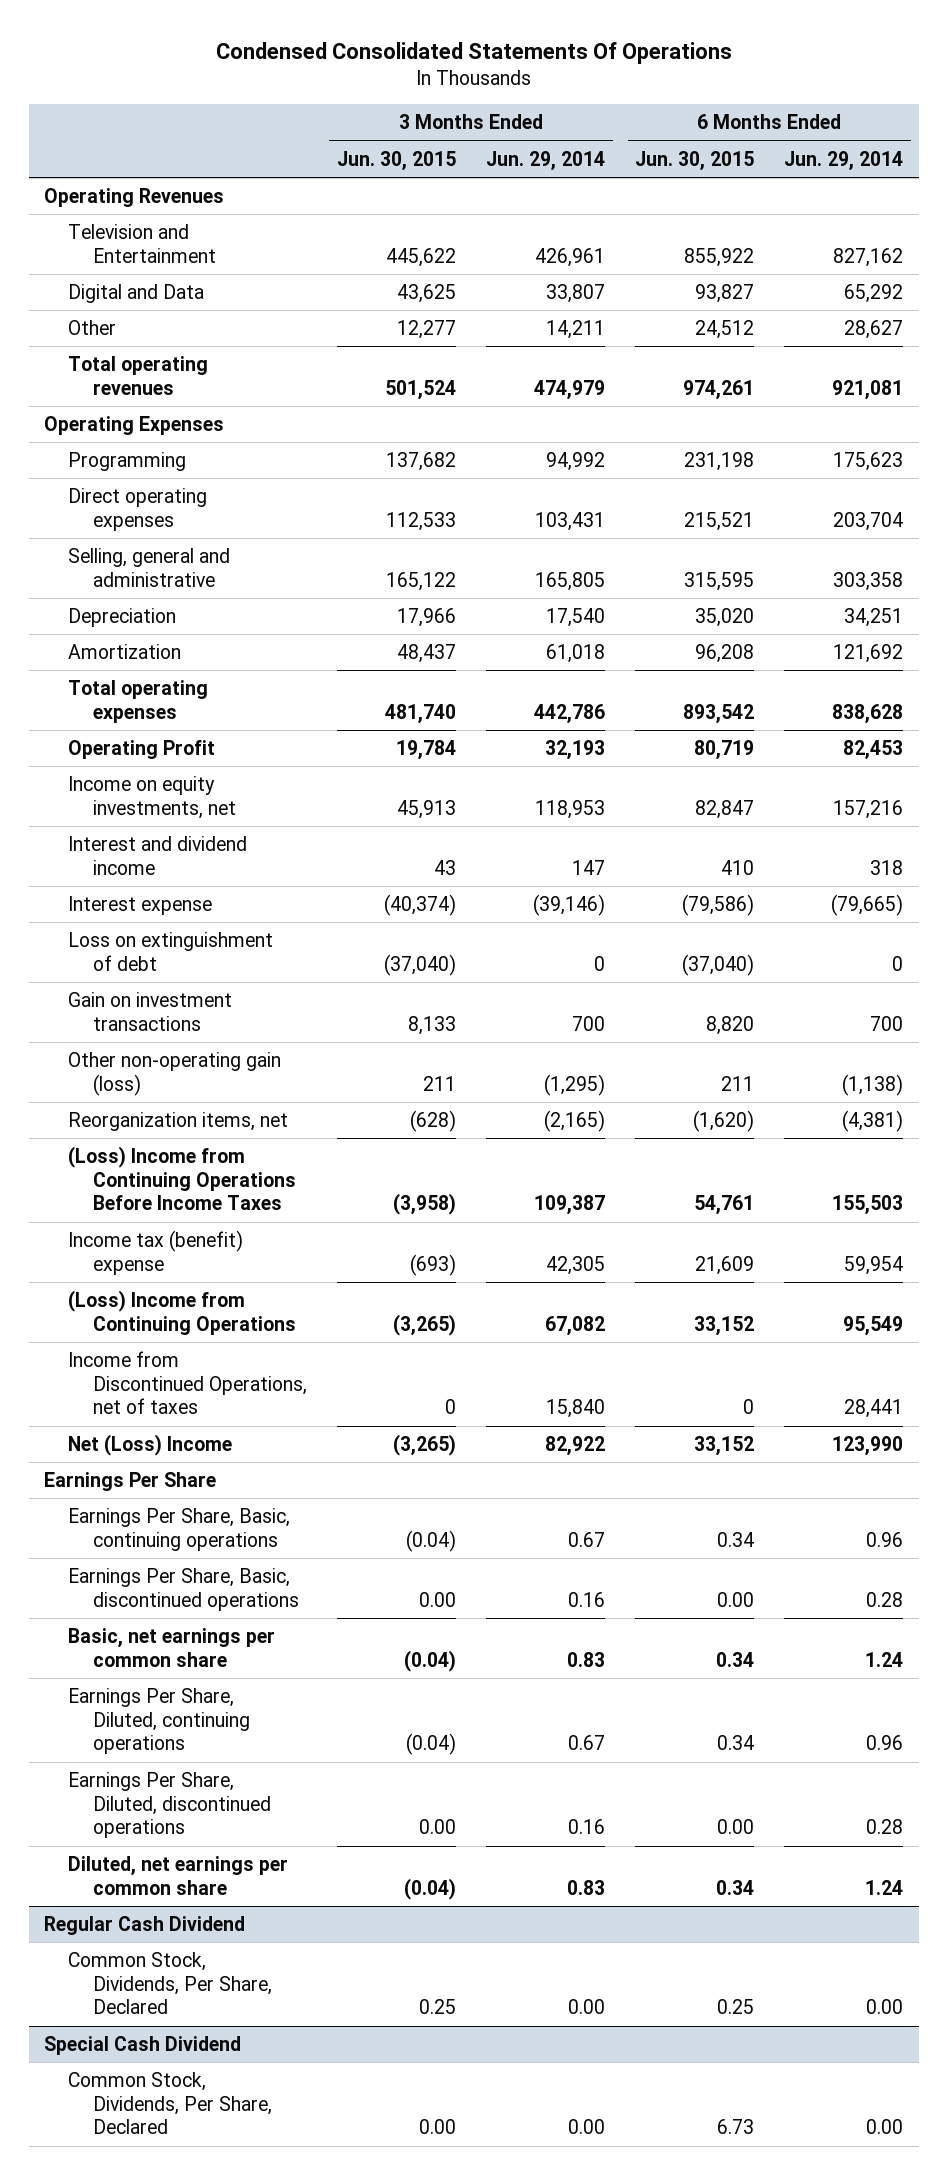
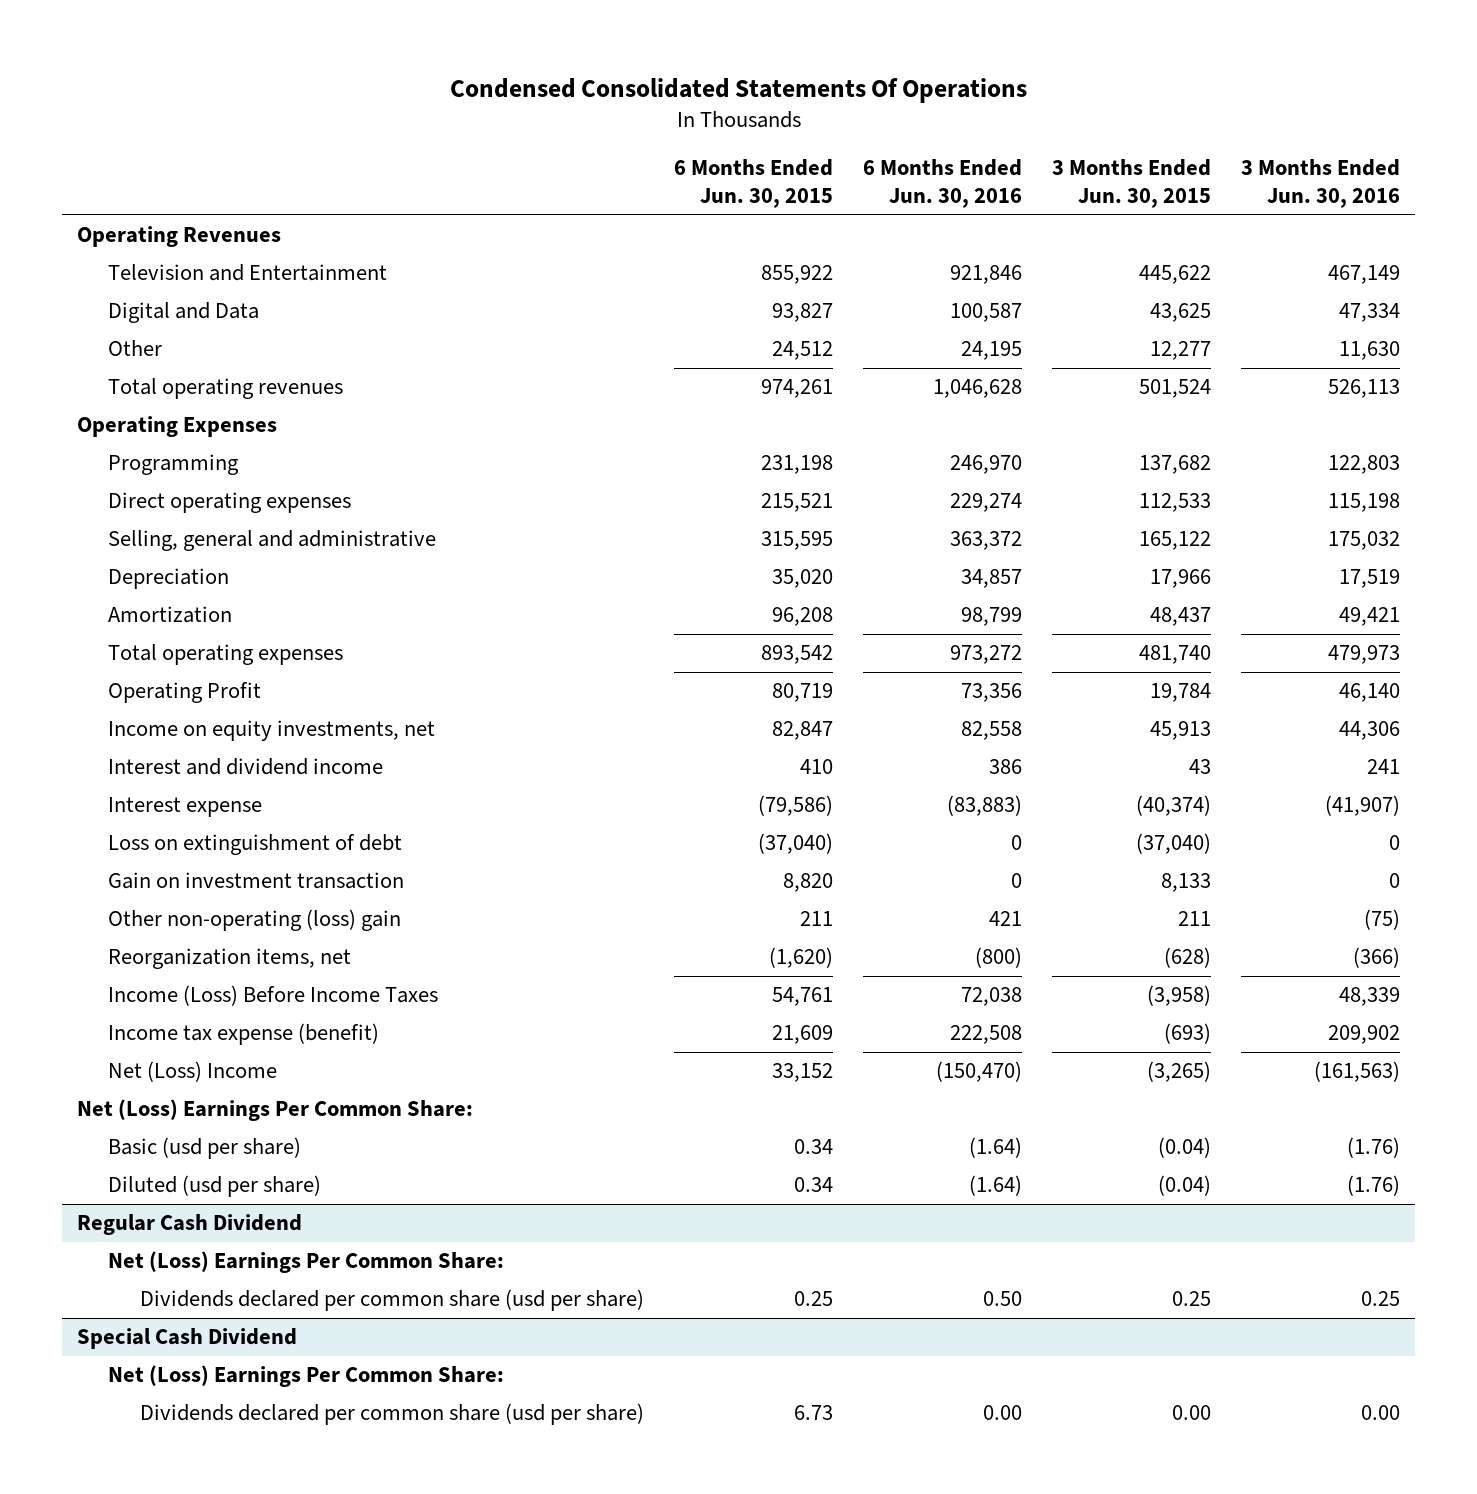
- | 3 Months Ended Jun. 30, 2015 | 3 Months Ended Jun. 29, 2014 | 6 Months Ended Jun. 30, 2015 | 6 Months Ended Jun. 29, 2014
+ | 6 Months Ended Jun. 30, 2015 | 6 Months Ended Jun. 30, 2016 | 3 Months Ended Jun. 30, 2015 | 3 Months Ended Jun. 30, 2016
- Gain on investment transactions | 8,133 | 700 | 8,820 | 700
- Other non-operating gain (loss) | 211 | (1,295) | 211 | (1,138)
+ Gain on investment transaction | 8,820 | 0 | 8,133 | 0
+ Other non-operating (loss) gain | 211 | 421 | 211 | (75)
- (Loss) Income from Continuing Operations Before Income Taxes | (3,958) | 109,387 | 54,761 | 155,503
- Income tax (benefit) expense | (693) | 42,305 | 21,609 | 59,954
- (Loss) Income from Continuing Operations | (3,265) | 67,082 | 33,152 | 95,549
- Income from Discontinued Operations, net of taxes | 0 | 15,840 | 0 | 28,441
+ Income (Loss) Before Income Taxes | 54,761 | 72,038 | (3,958) | 48,339
+ Income tax expense (benefit) | 21,609 | 222,508 | (693) | 209,902
- Earnings Per Share
- Earnings Per Share, Basic, continuing operations | (0.04) | 0.67 | 0.34 | 0.96
- Earnings Per Share, Basic, discontinued operations | 0.00 | 0.16 | 0.00 | 0.28
- Basic, net earnings per common share | (0.04) | 0.83 | 0.34 | 1.24
- Earnings Per Share, Diluted, continuing operations | (0.04) | 0.67 | 0.34 | 0.96
- Earnings Per Share, Diluted, discontinued operations | 0.00 | 0.16 | 0.00 | 0.28
- Diluted, net earnings per common share | (0.04) | 0.83 | 0.34 | 1.24
+ Net (Loss) Earnings Per Common Share:
+ Basic (usd per share) | 0.34 | (1.64) | (0.04) | (1.76)
+ Diluted (usd per share) | 0.34 | (1.64) | (0.04) | (1.76)
@ Regular Cash Dividend
- Common Stock, Dividends, Per Share, Declared | 0.25 | 0.00 | 0.25 | 0.00
+ Net (Loss) Earnings Per Common Share:
+ Dividends declared per common share (usd per share) | 0.25 | 0.50 | 0.25 | 0.25
@ Special Cash Dividend
- Common Stock, Dividends, Per Share, Declared | 0.00 | 0.00 | 6.73 | 0.00
+ Net (Loss) Earnings Per Common Share:
+ Dividends declared per common share (usd per share) | 6.73 | 0.00 | 0.00 | 0.00

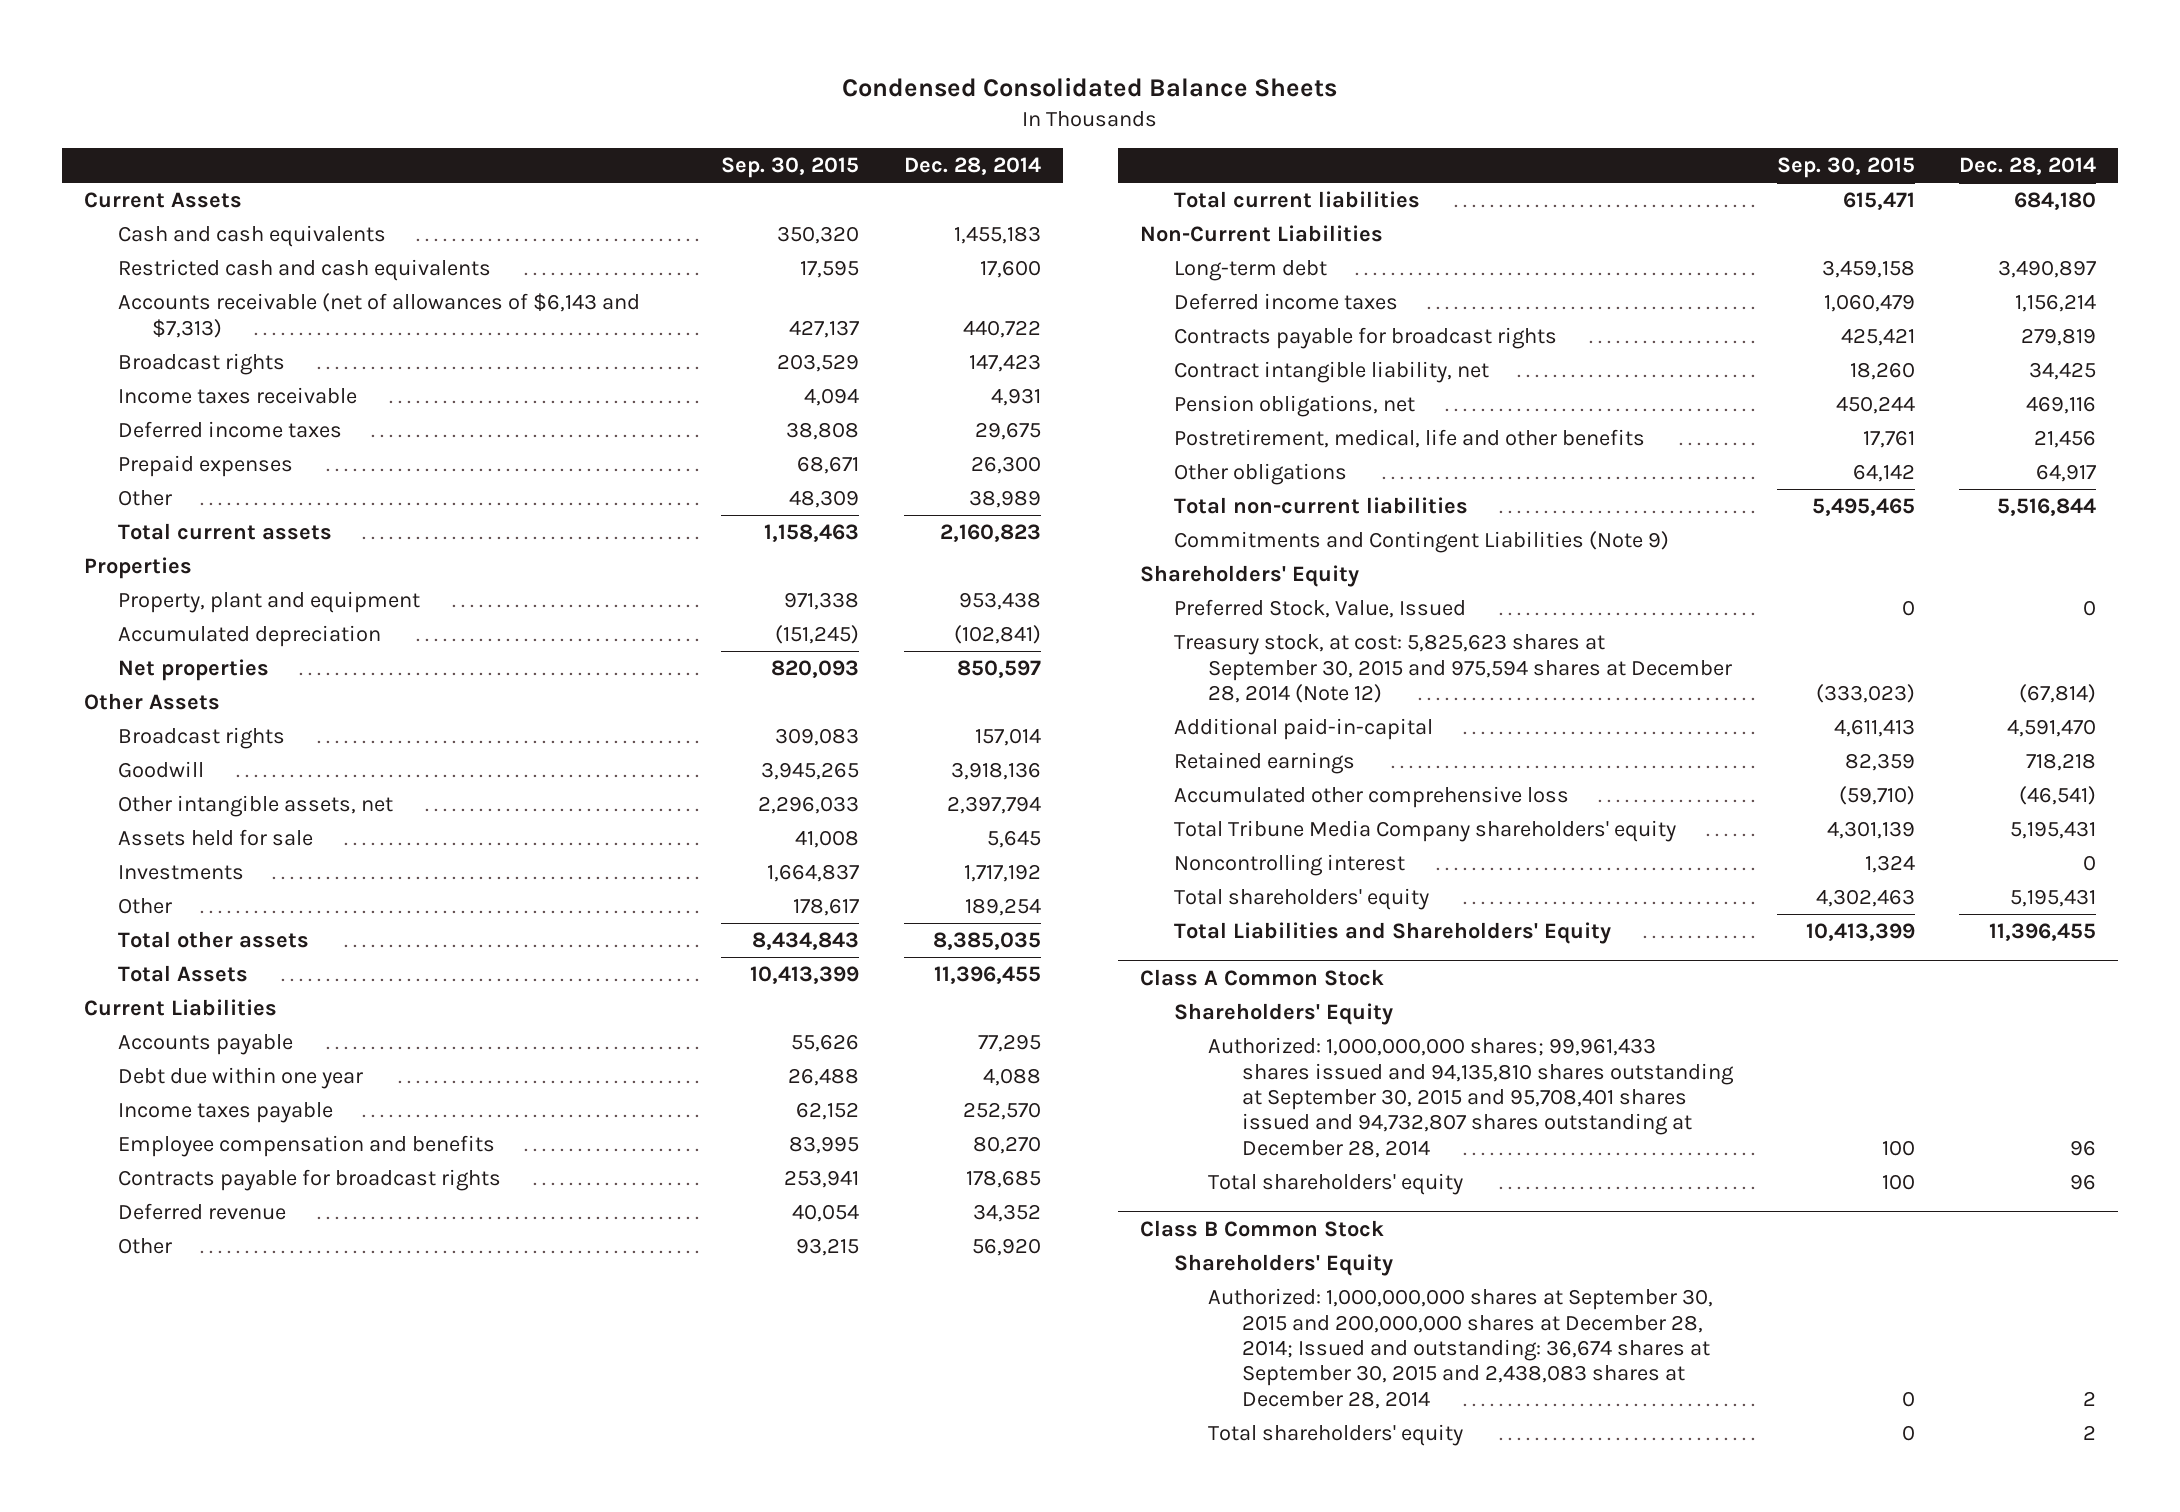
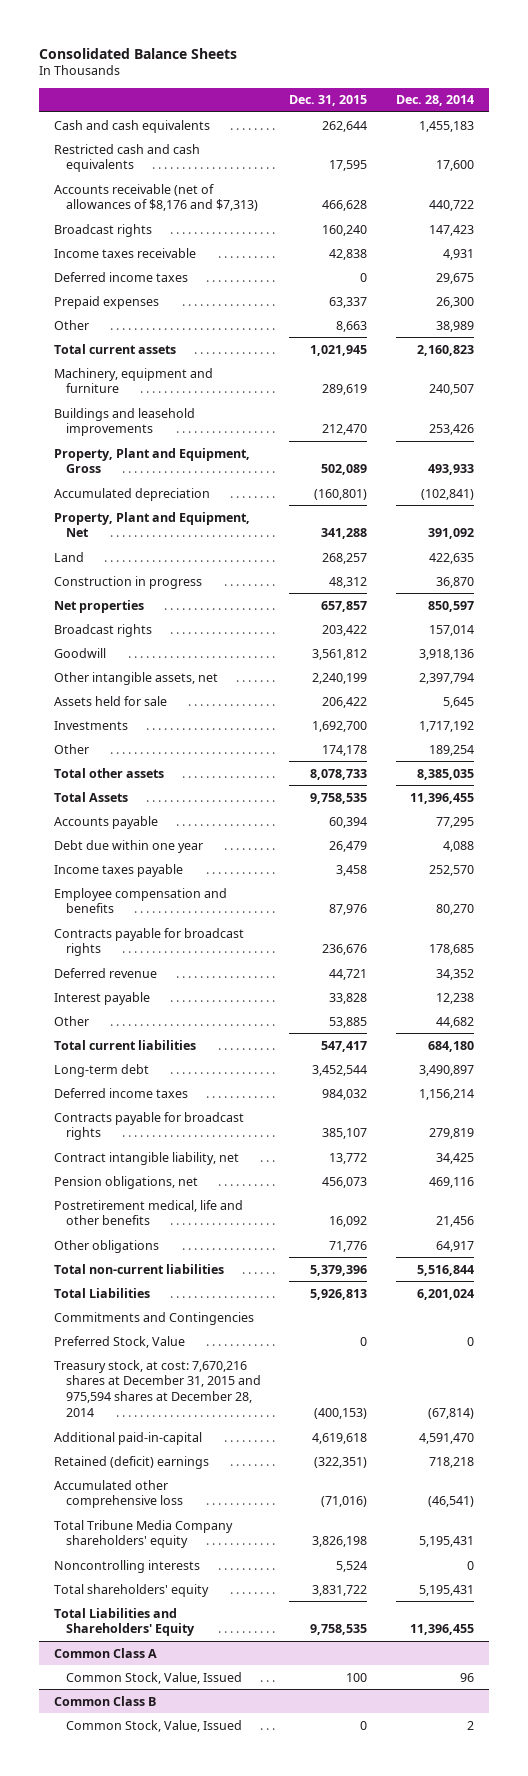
- Condensed Consolidated Balance Sheets
+ Consolidated Balance Sheets
- | Sep. 30, 2015 | Dec. 28, 2014
+ | Dec. 31, 2015 | Dec. 28, 2014
- Current Assets
- Accounts receivable (net of allowances of $6,143 and $7,313) | 427,137 | 440,722
+ Accounts receivable (net of allowances of $8,176 and $7,313) | 466,628 | 440,722
- Properties
- Property, plant and equipment | 971,338 | 953,438
+ Machinery, equipment and furniture | 289,619 | 240,507
+ Buildings and leasehold improvements | 212,470 | 253,426
+ Property, Plant and Equipment, Gross | 502,089 | 493,933
+ Property, Plant and Equipment, Net | 341,288 | 391,092
+ Land | 268,257 | 422,635
+ Construction in progress | 48,312 | 36,870
- Other Assets
- Current Liabilities
- Other | 93,215 | 56,920
+ Interest payable | 33,828 | 12,238
+ Other | 53,885 | 44,682
- Non-Current Liabilities
- Postretirement, medical, life and other benefits | 17,761 | 21,456
+ Postretirement medical, life and other benefits | 16,092 | 21,456
- Commitments and Contingent Liabilities (Note 9)
- Shareholders' Equity
- Preferred Stock, Value, Issued | 0 | 0
- Treasury stock, at cost: 5,825,623 shares at September 30, 2015 and 975,594 shares at December 28, 2014 (Note 12) | (333,023) | (67,814)
+ Total Liabilities | 5,926,813 | 6,201,024
+ Commitments and Contingencies
+ Preferred Stock, Value | 0 | 0
+ Treasury stock, at cost: 7,670,216 shares at December 31, 2015 and 975,594 shares at December 28, 2014 | (400,153) | (67,814)
- Retained earnings | 82,359 | 718,218
+ Retained (deficit) earnings | (322,351) | 718,218
- Noncontrolling interest | 1,324 | 0
+ Noncontrolling interests | 5,524 | 0
- Class A Common Stock
- Shareholders' Equity
- Authorized: 1,000,000,000 shares; 99,961,433 shares issued and 94,135,810 shares outstanding at September 30, 2015 and 95,708,401 shares issued and 94,732,807 shares outstanding at December 28, 2014 | 100 | 96
- Total shareholders' equity | 100 | 96
- Class B Common Stock
- Shareholders' Equity
- Authorized: 1,000,000,000 shares at September 30, 2015 and 200,000,000 shares at December 28, 2014; Issued and outstanding: 36,674 shares at September 30, 2015 and 2,438,083 shares at December 28, 2014 | 0 | 2
- Total shareholders' equity | 0 | 2
+ Common Class A
+ Common Stock, Value, Issued | 100 | 96
+ Common Class B
+ Common Stock, Value, Issued | 0 | 2

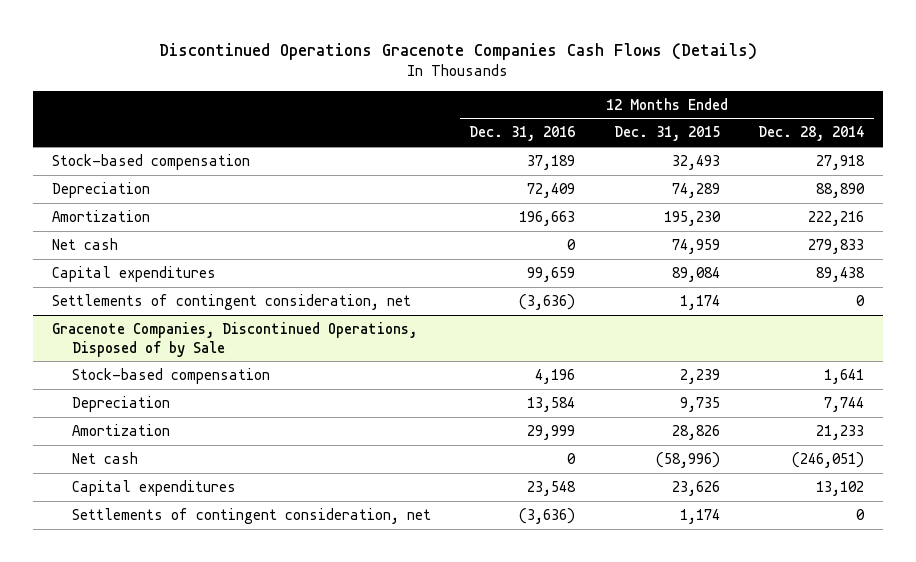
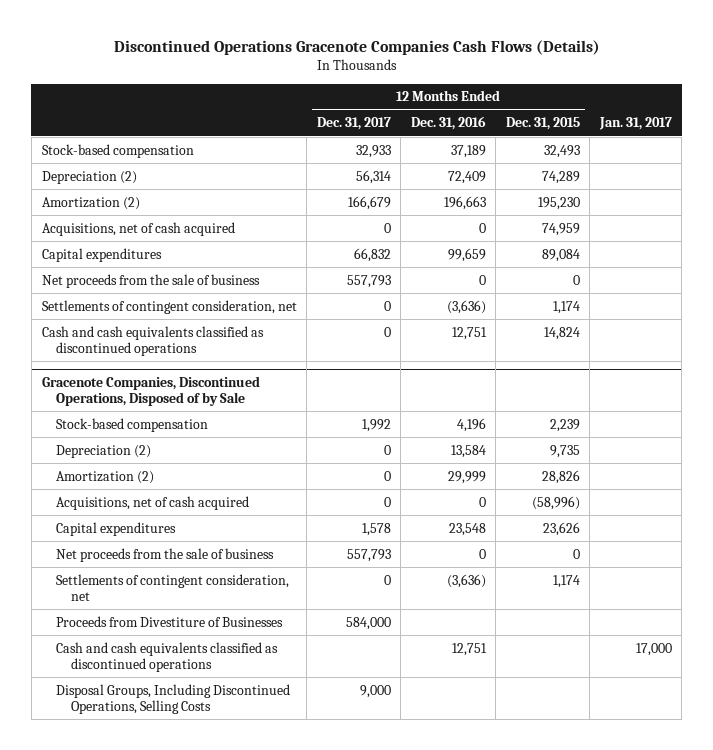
- | 12 Months Ended Dec. 31, 2016 | 12 Months Ended Dec. 31, 2015 | 12 Months Ended Dec. 28, 2014
+ | 12 Months Ended Dec. 31, 2017 | 12 Months Ended Dec. 31, 2016 | 12 Months Ended Dec. 31, 2015 | Jan. 31, 2017
- Depreciation | 72,409 | 74,289 | 88,890
- Amortization | 196,663 | 195,230 | 222,216
- Net cash | 0 | 74,959 | 279,833
+ Depreciation (2) | 56,314 | 72,409 | 74,289 |
+ Amortization (2) | 166,679 | 196,663 | 195,230 |
+ Acquisitions, net of cash acquired | 0 | 0 | 74,959 |
+ Net proceeds from the sale of business | 557,793 | 0 | 0 |
+ Cash and cash equivalents classified as discontinued operations | 0 | 12,751 | 14,824 |
@ Gracenote Companies, Discontinued Operations, Disposed of by Sale
- Depreciation | 13,584 | 9,735 | 7,744
- Amortization | 29,999 | 28,826 | 21,233
- Net cash | 0 | (58,996) | (246,051)
+ Depreciation (2) | 0 | 13,584 | 9,735 |
+ Amortization (2) | 0 | 29,999 | 28,826 |
+ Acquisitions, net of cash acquired | 0 | 0 | (58,996) |
+ Net proceeds from the sale of business | 557,793 | 0 | 0 |
+ Proceeds from Divestiture of Businesses | 584,000 | | |
+ Cash and cash equivalents classified as discontinued operations | | 12,751 | | 17,000
+ Disposal Groups, Including Discontinued Operations, Selling Costs | 9,000 | | |

